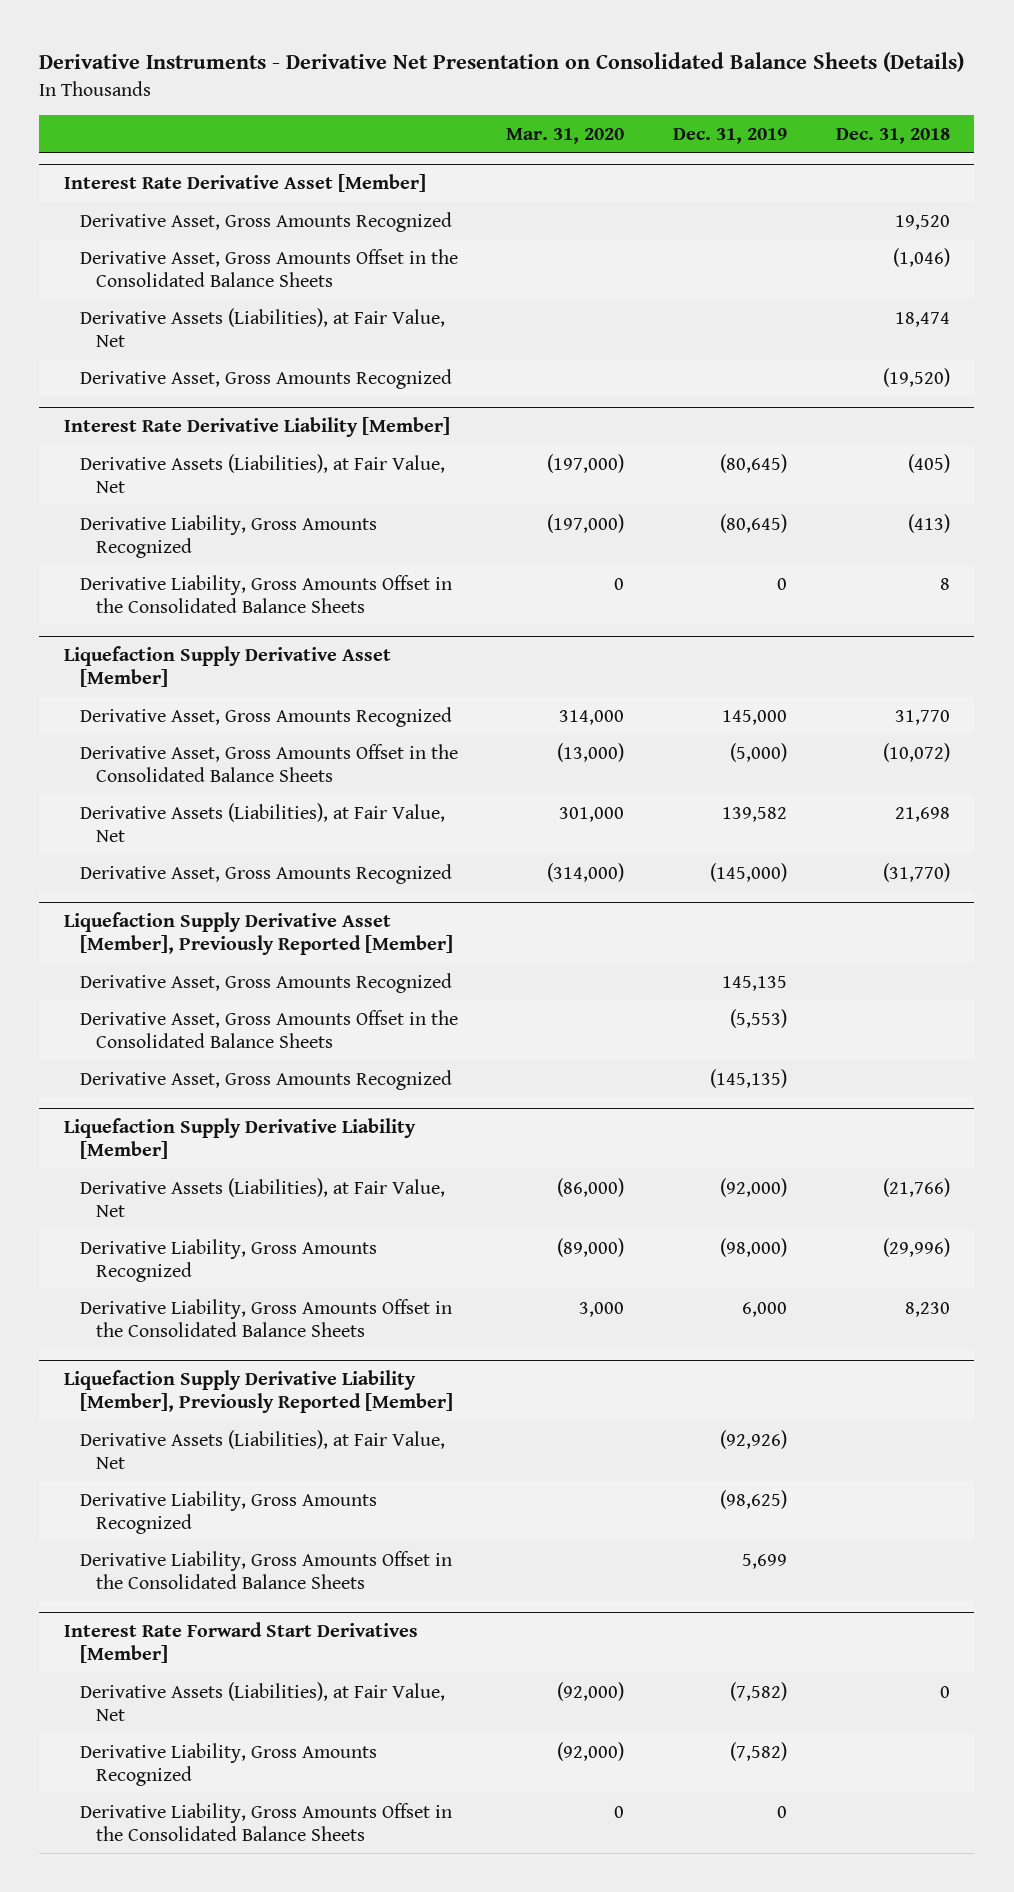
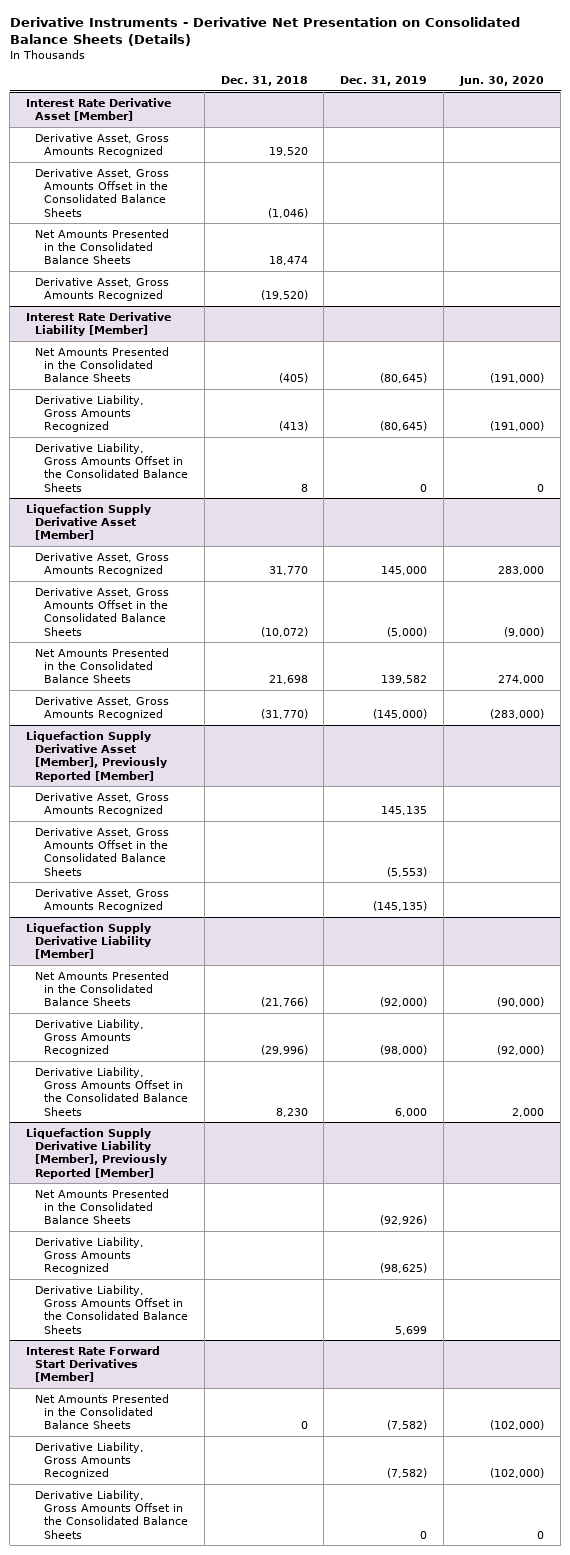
- | Mar. 31, 2020 | Dec. 31, 2019 | Dec. 31, 2018
+ | Dec. 31, 2018 | Dec. 31, 2019 | Jun. 30, 2020
@ Interest Rate Derivative Asset [Member]
- Derivative Assets (Liabilities), at Fair Value, Net | | | 18,474
+ Net Amounts Presented in the Consolidated Balance Sheets | 18,474 | |
@ Interest Rate Derivative Liability [Member]
- Derivative Assets (Liabilities), at Fair Value, Net | (197,000) | (80,645) | (405)
+ Net Amounts Presented in the Consolidated Balance Sheets | (405) | (80,645) | (191,000)
@ Liquefaction Supply Derivative Asset [Member]
- Derivative Assets (Liabilities), at Fair Value, Net | 301,000 | 139,582 | 21,698
+ Net Amounts Presented in the Consolidated Balance Sheets | 21,698 | 139,582 | 274,000
@ Liquefaction Supply Derivative Liability [Member]
- Derivative Assets (Liabilities), at Fair Value, Net | (86,000) | (92,000) | (21,766)
+ Net Amounts Presented in the Consolidated Balance Sheets | (21,766) | (92,000) | (90,000)
@ Liquefaction Supply Derivative Liability [Member], Previously Reported [Member]
- Derivative Assets (Liabilities), at Fair Value, Net | | (92,926) |
+ Net Amounts Presented in the Consolidated Balance Sheets | | (92,926) |
@ Interest Rate Forward Start Derivatives [Member]
- Derivative Assets (Liabilities), at Fair Value, Net | (92,000) | (7,582) | 0
+ Net Amounts Presented in the Consolidated Balance Sheets | 0 | (7,582) | (102,000)

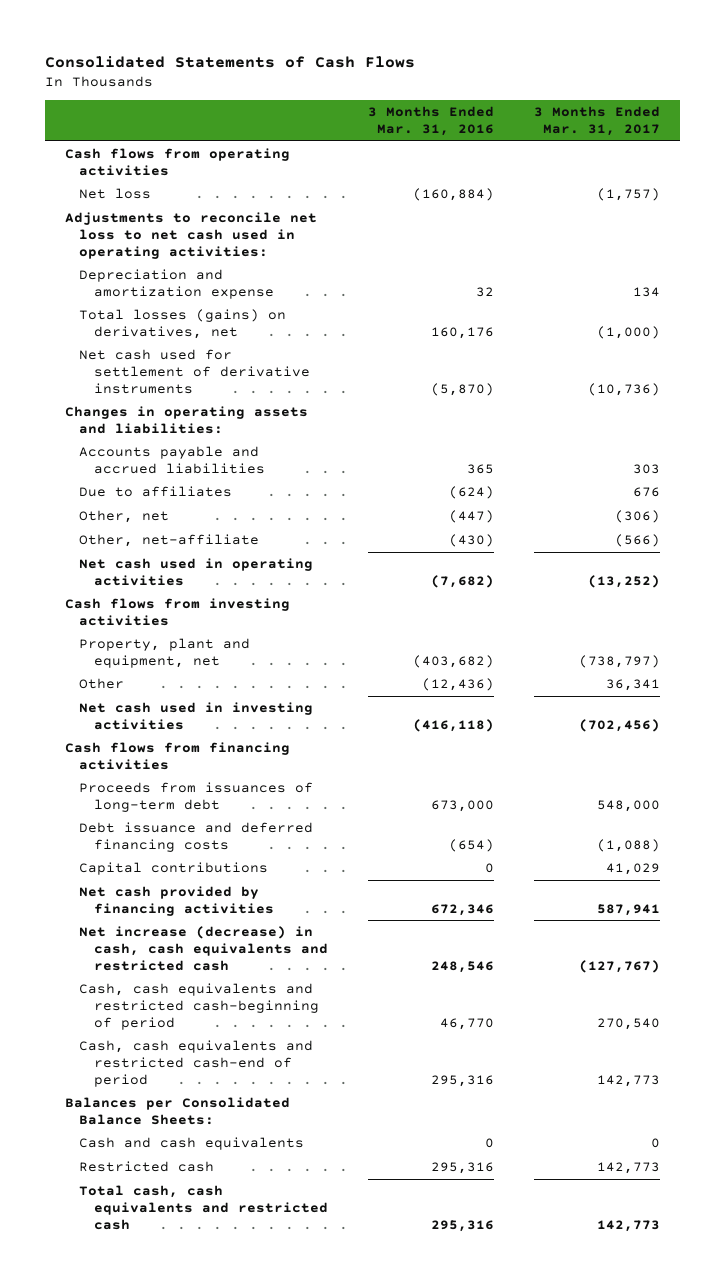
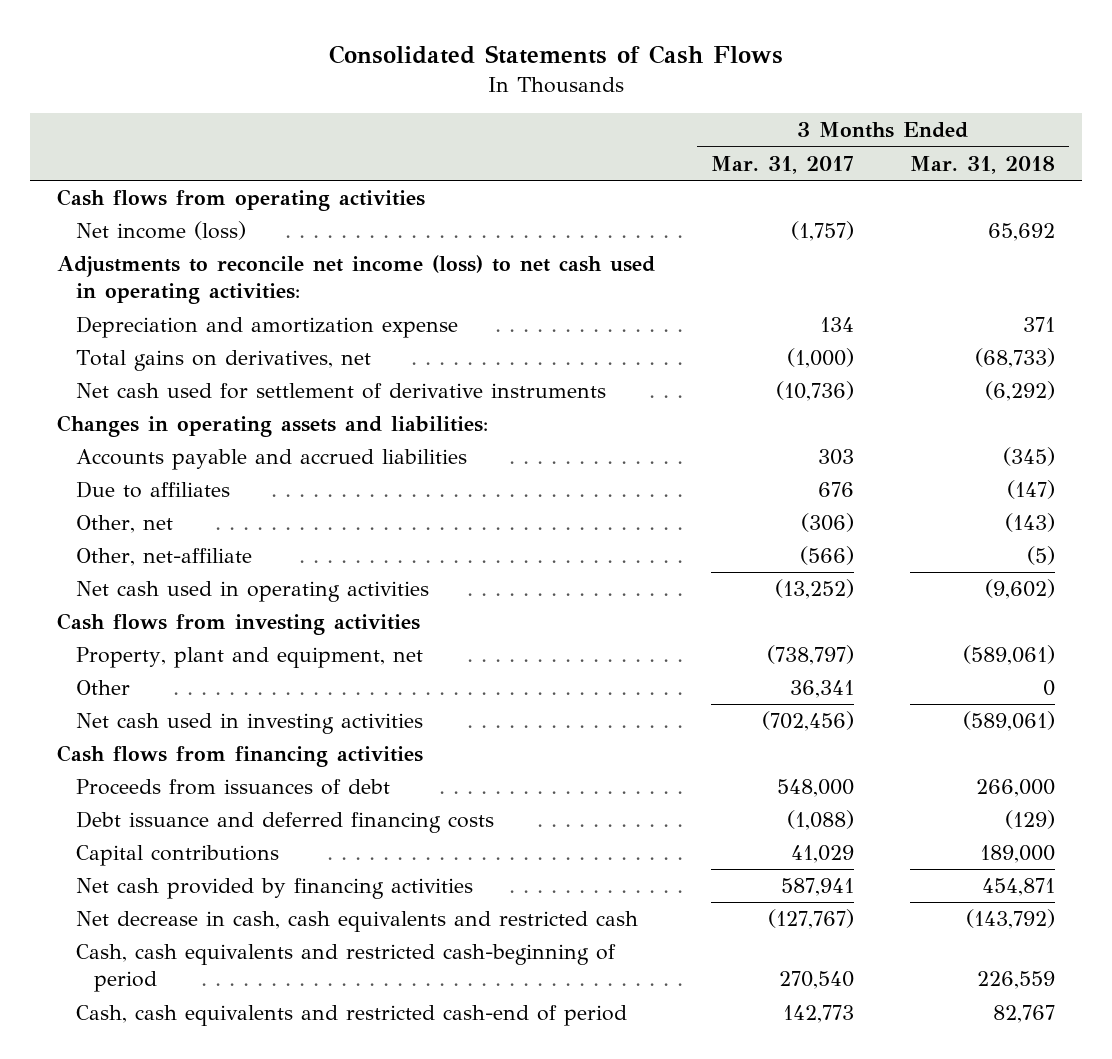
- | 3 Months Ended Mar. 31, 2016 | 3 Months Ended Mar. 31, 2017
+ | 3 Months Ended Mar. 31, 2017 | 3 Months Ended Mar. 31, 2018
- Net loss | (160,884) | (1,757)
- Adjustments to reconcile net loss to net cash used in operating activities:
+ Net income (loss) | (1,757) | 65,692
+ Adjustments to reconcile net income (loss) to net cash used in operating activities:
- Total losses (gains) on derivatives, net | 160,176 | (1,000)
+ Total gains on derivatives, net | (1,000) | (68,733)
- Proceeds from issuances of long-term debt | 673,000 | 548,000
+ Proceeds from issuances of debt | 548,000 | 266,000
- Net increase (decrease) in cash, cash equivalents and restricted cash | 248,546 | (127,767)
+ Net decrease in cash, cash equivalents and restricted cash | (127,767) | (143,792)
- Balances per Consolidated Balance Sheets:
- Cash and cash equivalents | 0 | 0
- Restricted cash | 295,316 | 142,773
- Total cash, cash equivalents and restricted cash | 295,316 | 142,773

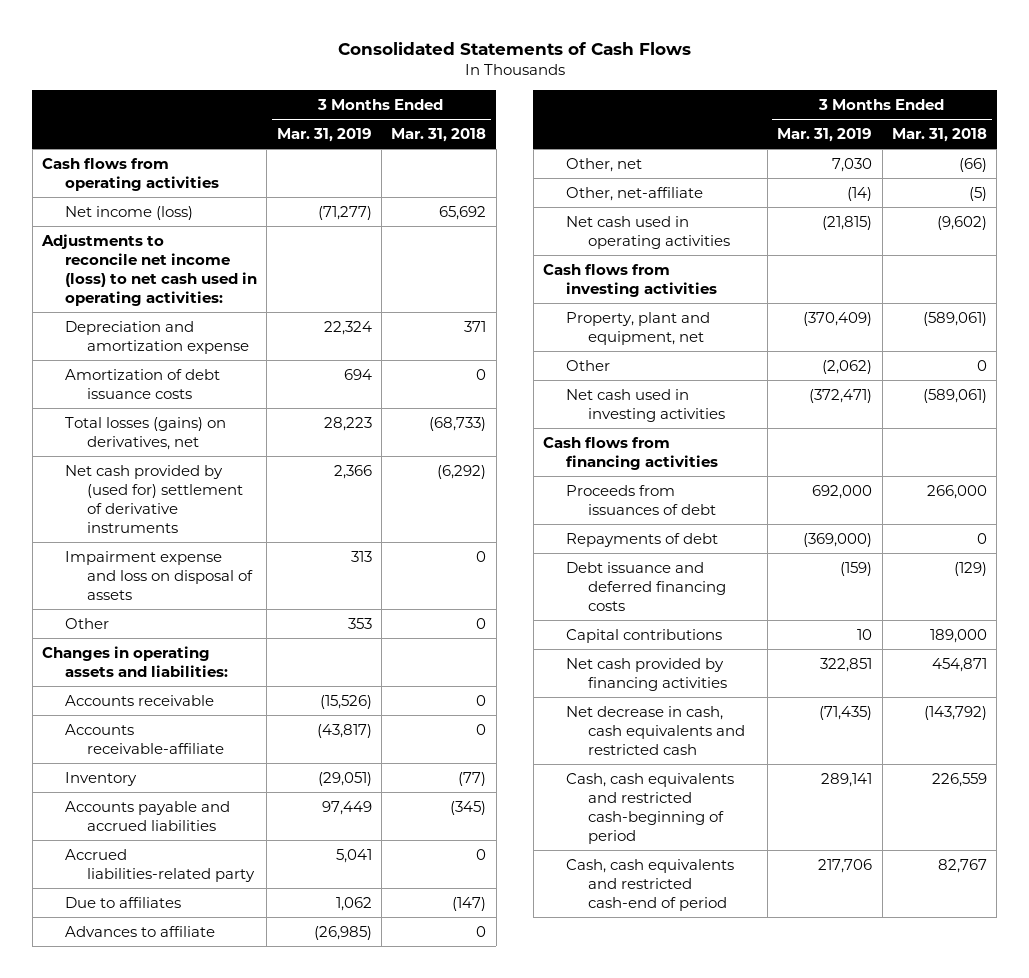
- | 3 Months Ended Mar. 31, 2017 | 3 Months Ended Mar. 31, 2018
+ | 3 Months Ended Mar. 31, 2019 | 3 Months Ended Mar. 31, 2018
- Total gains on derivatives, net | (1,000) | (68,733)
- Net cash used for settlement of derivative instruments | (10,736) | (6,292)
+ Amortization of debt issuance costs | 694 | 0
+ Total losses (gains) on derivatives, net | 28,223 | (68,733)
+ Net cash provided by (used for) settlement of derivative instruments | 2,366 | (6,292)
+ Impairment expense and loss on disposal of assets | 313 | 0
+ Other | 353 | 0
+ Accounts receivable | (15,526) | 0
+ Accounts receivable-affiliate | (43,817) | 0
+ Inventory | (29,051) | (77)
+ Accrued liabilities-related party | 5,041 | 0
- Other, net | (306) | (143)
+ Advances to affiliate | (26,985) | 0
+ Other, net | 7,030 | (66)
+ Repayments of debt | (369,000) | 0

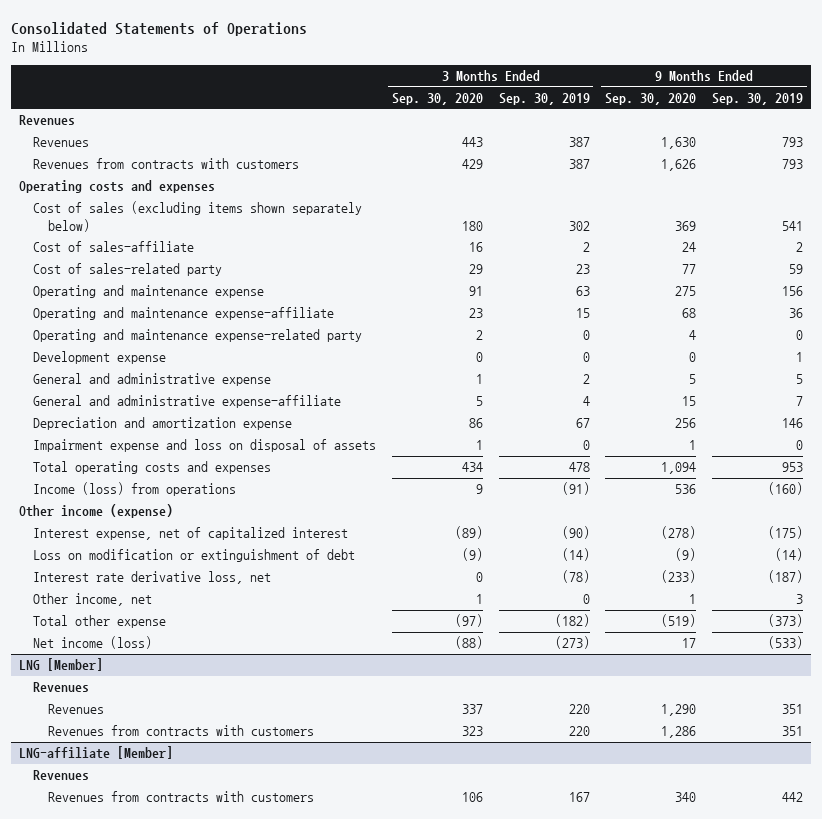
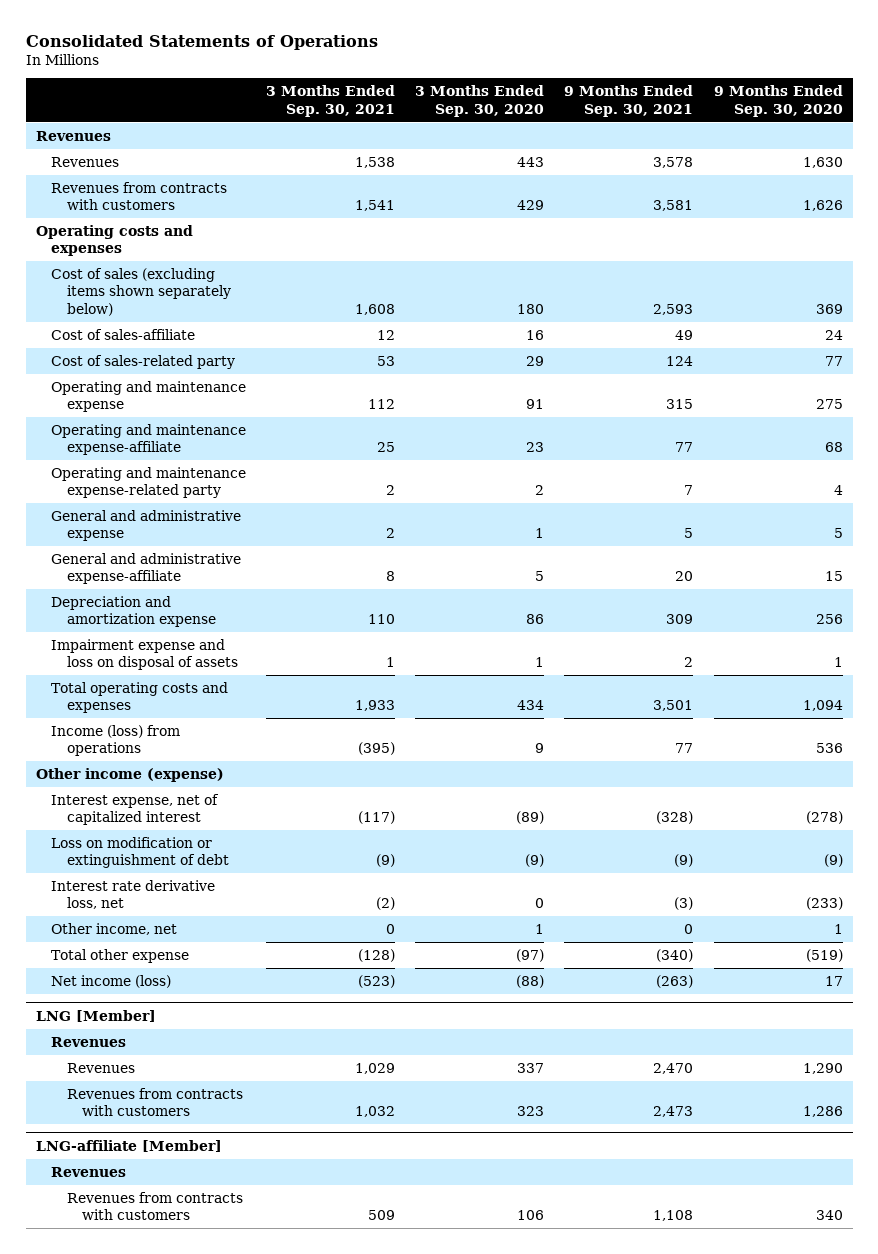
- | 3 Months Ended Sep. 30, 2020 | 3 Months Ended Sep. 30, 2019 | 9 Months Ended Sep. 30, 2020 | 9 Months Ended Sep. 30, 2019
+ | 3 Months Ended Sep. 30, 2021 | 3 Months Ended Sep. 30, 2020 | 9 Months Ended Sep. 30, 2021 | 9 Months Ended Sep. 30, 2020
- Development expense | 0 | 0 | 0 | 1

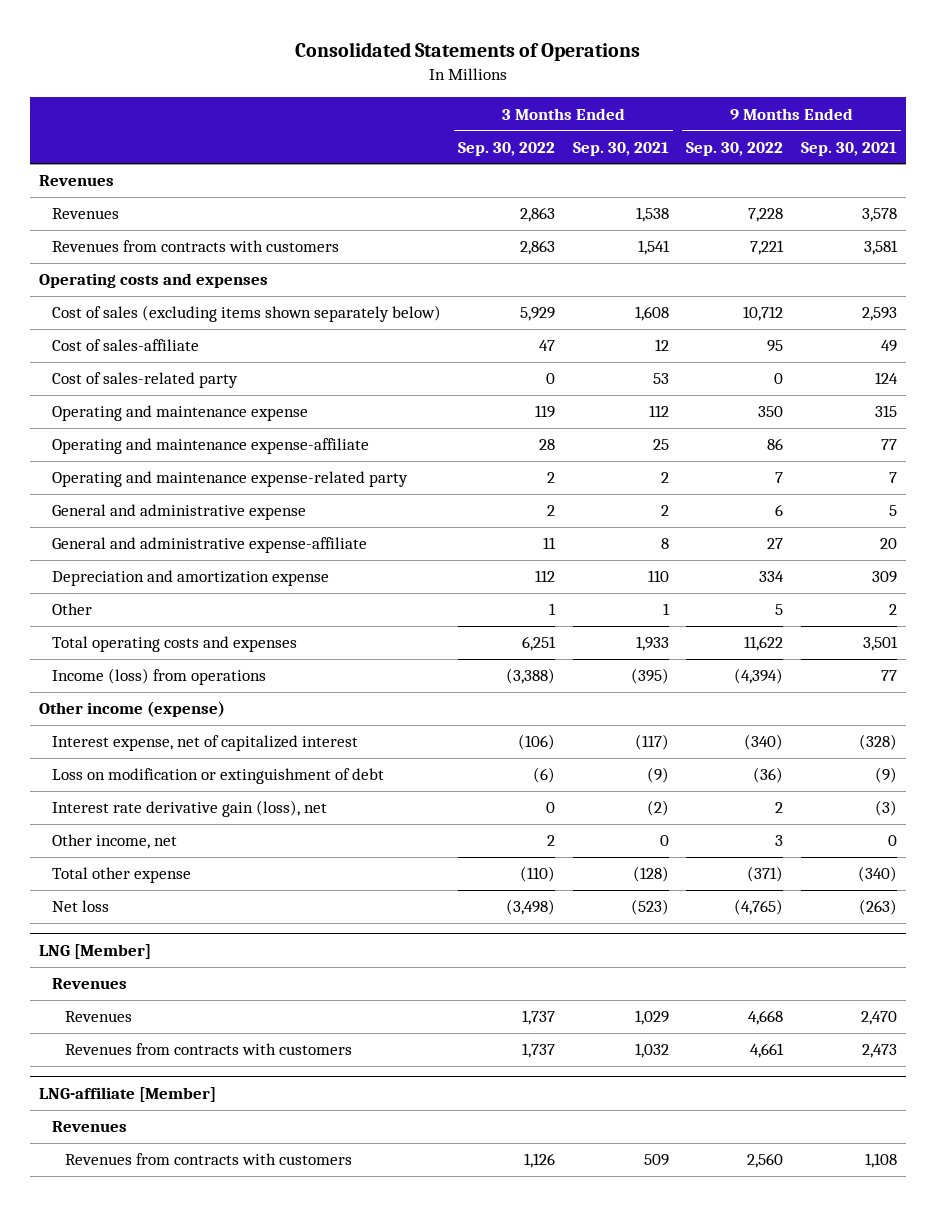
- | 3 Months Ended Sep. 30, 2021 | 3 Months Ended Sep. 30, 2020 | 9 Months Ended Sep. 30, 2021 | 9 Months Ended Sep. 30, 2020
+ | 3 Months Ended Sep. 30, 2022 | 3 Months Ended Sep. 30, 2021 | 9 Months Ended Sep. 30, 2022 | 9 Months Ended Sep. 30, 2021
- Impairment expense and loss on disposal of assets | 1 | 1 | 2 | 1
+ Other | 1 | 1 | 5 | 2
- Interest rate derivative loss, net | (2) | 0 | (3) | (233)
+ Interest rate derivative gain (loss), net | 0 | (2) | 2 | (3)
- Net income (loss) | (523) | (88) | (263) | 17
+ Net loss | (3,498) | (523) | (4,765) | (263)

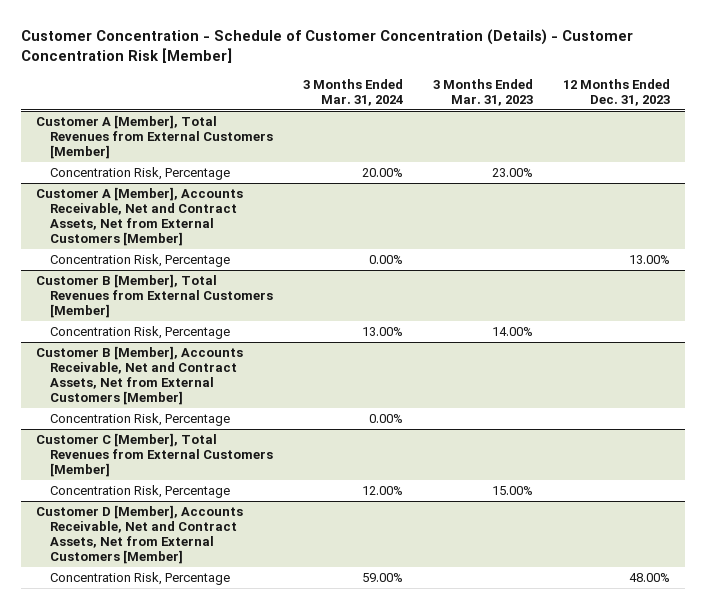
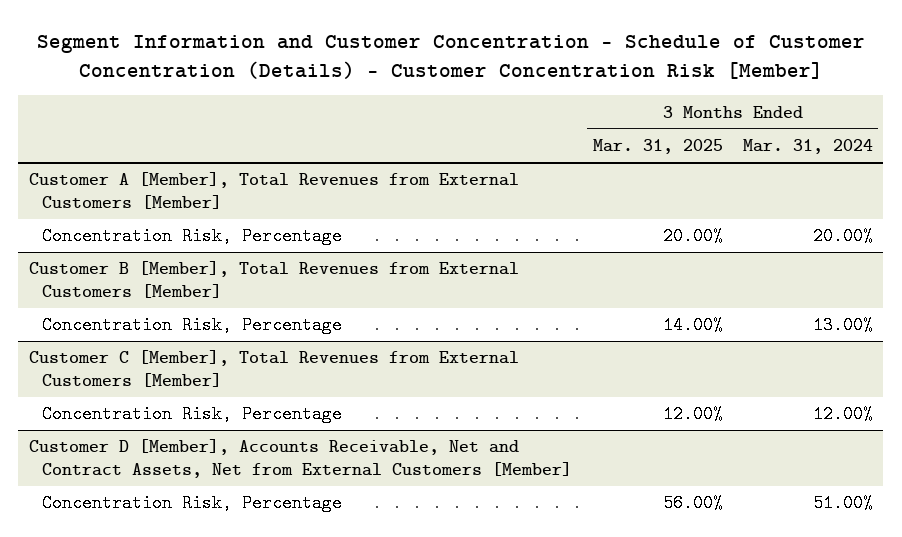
- Customer Concentration - Schedule of Customer Concentration (Details) - Customer Concentration Risk [Member]
+ Segment Information and Customer Concentration - Schedule of Customer Concentration (Details) - Customer Concentration Risk [Member]
- | 3 Months Ended Mar. 31, 2024 | 3 Months Ended Mar. 31, 2023 | 12 Months Ended Dec. 31, 2023
+ | 3 Months Ended Mar. 31, 2025 | 3 Months Ended Mar. 31, 2024
- Customer A [Member], Accounts Receivable, Net and Contract Assets, Net from External Customers [Member]
- Concentration Risk, Percentage | 0.00% | | 13.00%
- Customer B [Member], Accounts Receivable, Net and Contract Assets, Net from External Customers [Member]
- Concentration Risk, Percentage | 0.00% | |
@ Customer D [Member], Accounts Receivable, Net and Contract Assets, Net from External Customers [Member]
- Concentration Risk, Percentage | 59.00% | | 48.00%
+ Concentration Risk, Percentage | 56.00% | 51.00%

